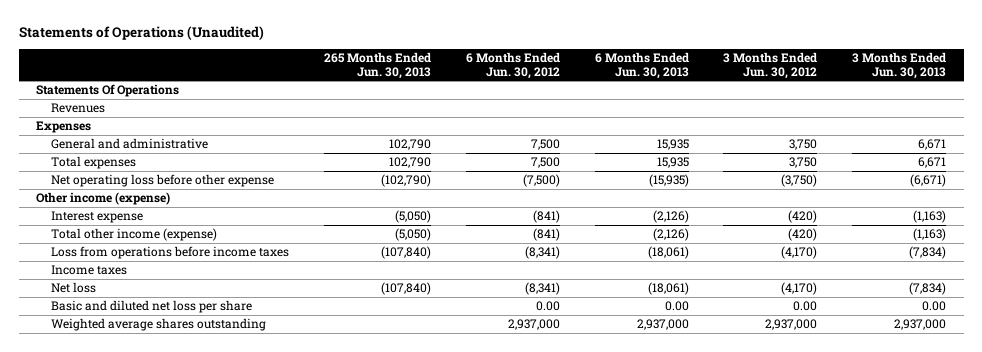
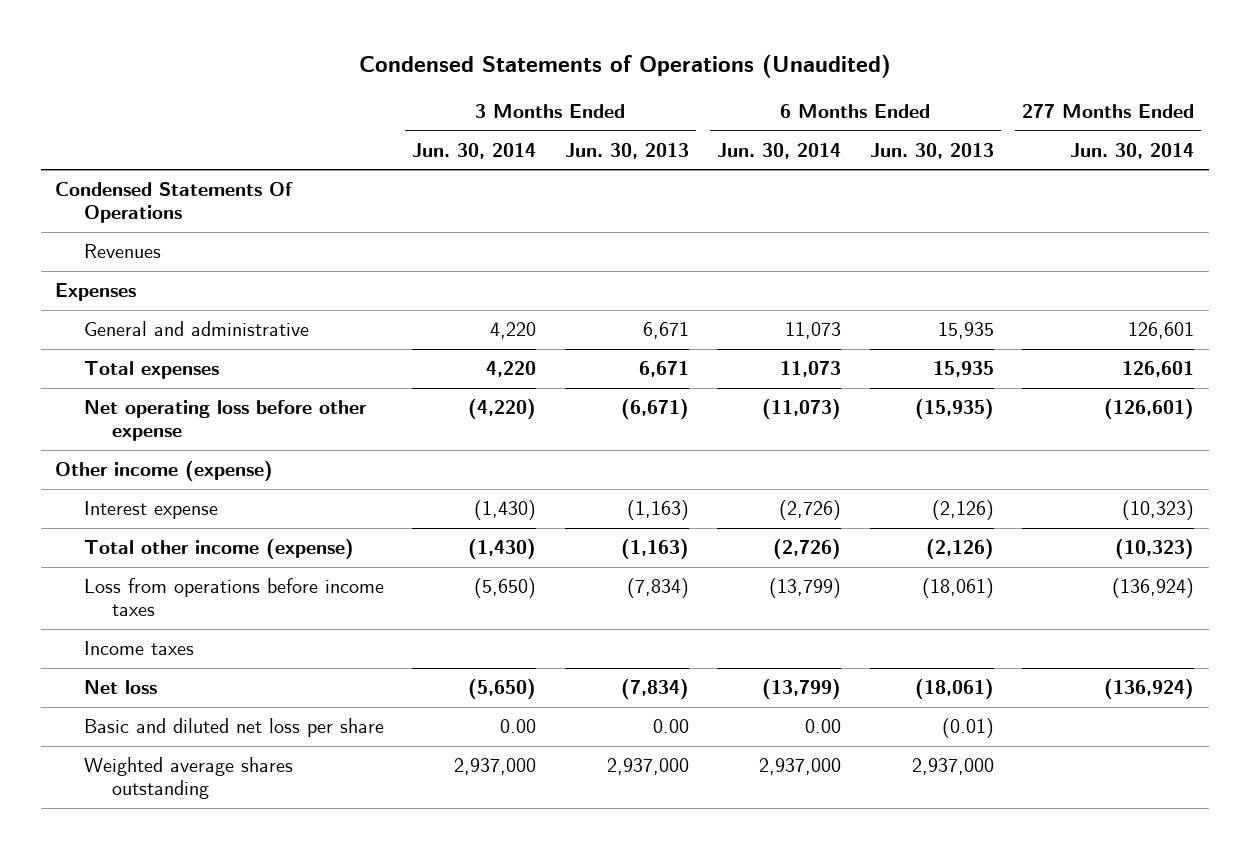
- Statements of Operations (Unaudited)
+ Condensed Statements of Operations (Unaudited)
- | 265 Months Ended Jun. 30, 2013 | 6 Months Ended Jun. 30, 2012 | 6 Months Ended Jun. 30, 2013 | 3 Months Ended Jun. 30, 2012 | 3 Months Ended Jun. 30, 2013
+ | 3 Months Ended Jun. 30, 2014 | 3 Months Ended Jun. 30, 2013 | 6 Months Ended Jun. 30, 2014 | 6 Months Ended Jun. 30, 2013 | 277 Months Ended Jun. 30, 2014
- Statements Of Operations
+ Condensed Statements Of Operations
- Basic and diluted net loss per share | | 0.00 | 0.00 | 0.00 | 0.00
+ Basic and diluted net loss per share | 0.00 | 0.00 | 0.00 | (0.01) |

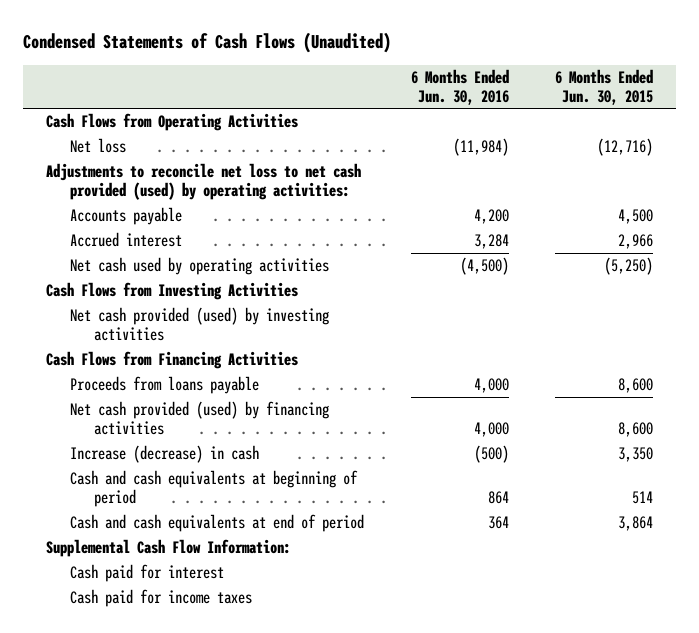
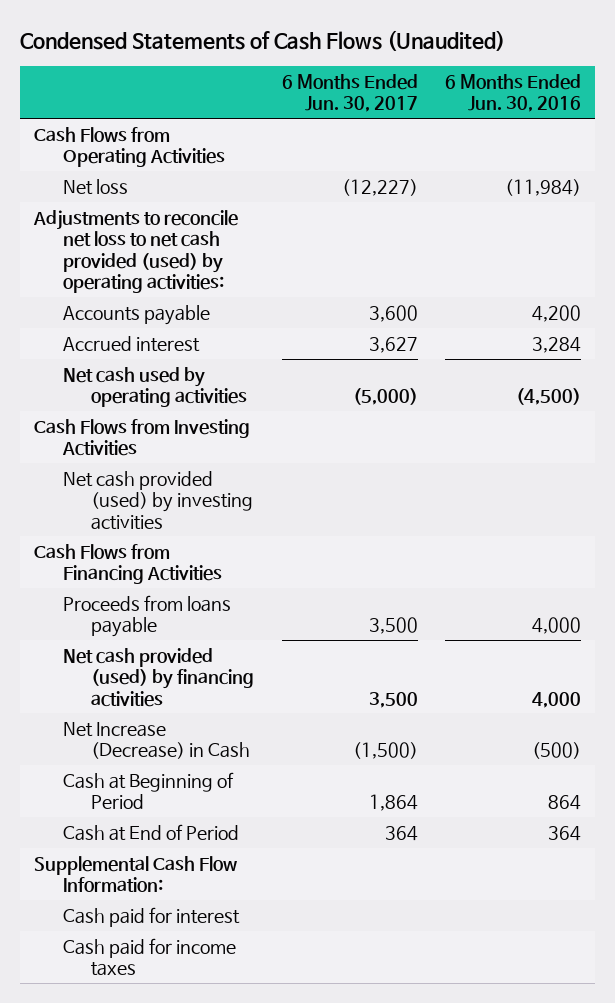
- | 6 Months Ended Jun. 30, 2016 | 6 Months Ended Jun. 30, 2015
+ | 6 Months Ended Jun. 30, 2017 | 6 Months Ended Jun. 30, 2016
- Increase (decrease) in cash | (500) | 3,350
- Cash and cash equivalents at beginning of period | 864 | 514
- Cash and cash equivalents at end of period | 364 | 3,864
+ Net Increase (Decrease) in Cash | (1,500) | (500)
+ Cash at Beginning of Period | 1,864 | 864
+ Cash at End of Period | 364 | 364

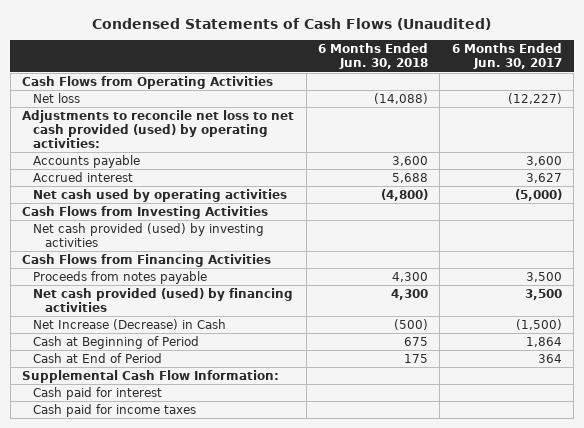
- | 6 Months Ended Jun. 30, 2017 | 6 Months Ended Jun. 30, 2016
+ | 6 Months Ended Jun. 30, 2018 | 6 Months Ended Jun. 30, 2017
- Proceeds from loans payable | 3,500 | 4,000
+ Proceeds from notes payable | 4,300 | 3,500

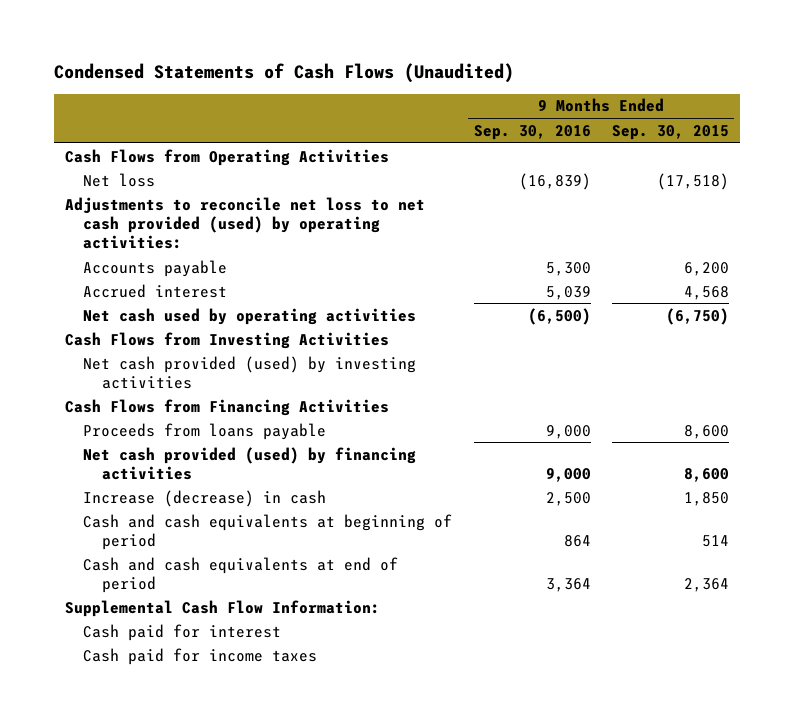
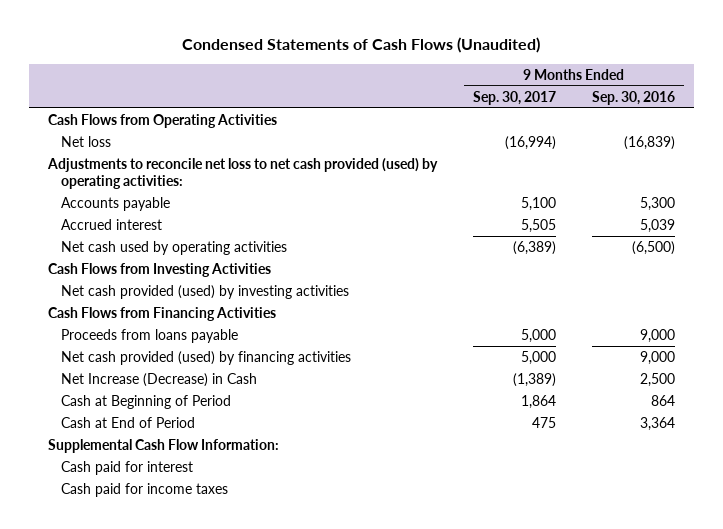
- | 9 Months Ended Sep. 30, 2016 | 9 Months Ended Sep. 30, 2015
+ | 9 Months Ended Sep. 30, 2017 | 9 Months Ended Sep. 30, 2016
- Increase (decrease) in cash | 2,500 | 1,850
- Cash and cash equivalents at beginning of period | 864 | 514
- Cash and cash equivalents at end of period | 3,364 | 2,364
+ Net Increase (Decrease) in Cash | (1,389) | 2,500
+ Cash at Beginning of Period | 1,864 | 864
+ Cash at End of Period | 475 | 3,364

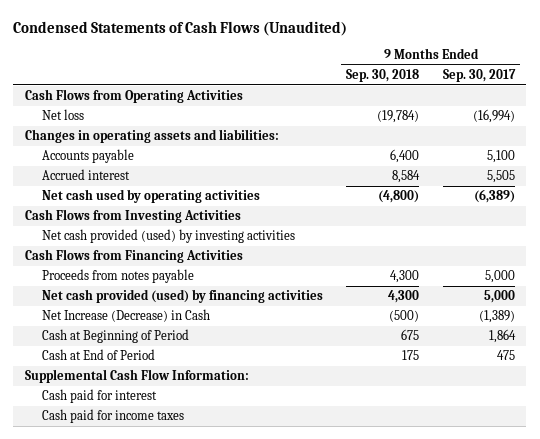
- | 9 Months Ended Sep. 30, 2017 | 9 Months Ended Sep. 30, 2016
+ | 9 Months Ended Sep. 30, 2018 | 9 Months Ended Sep. 30, 2017
- Adjustments to reconcile net loss to net cash provided (used) by operating activities:
+ Changes in operating assets and liabilities:
- Proceeds from loans payable | 5,000 | 9,000
+ Proceeds from notes payable | 4,300 | 5,000

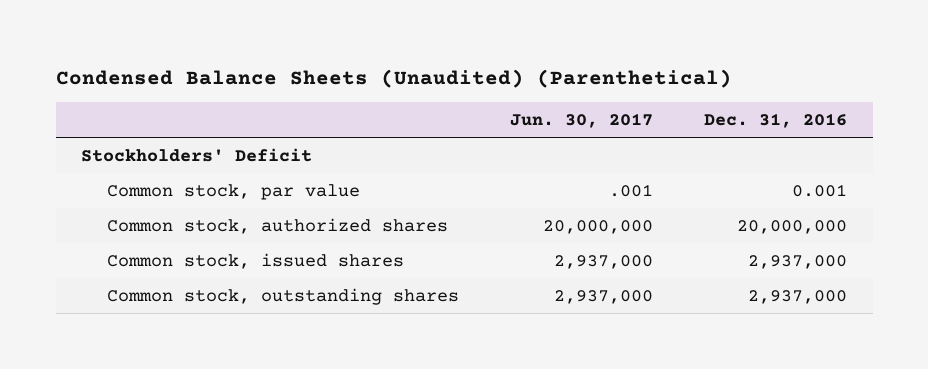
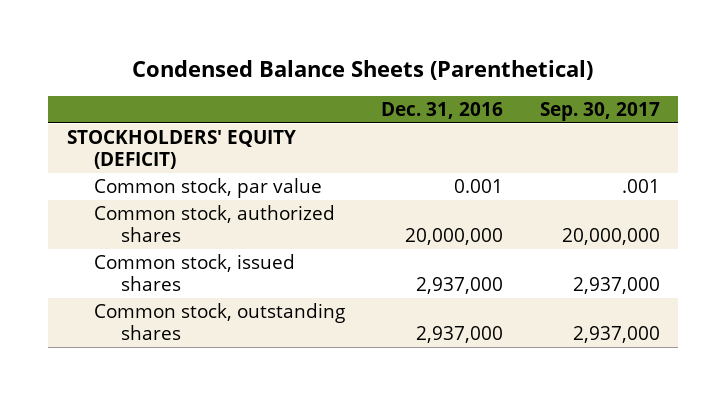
- Condensed Balance Sheets (Unaudited) (Parenthetical)
+ Condensed Balance Sheets (Parenthetical)
- | Jun. 30, 2017 | Dec. 31, 2016
+ | Dec. 31, 2016 | Sep. 30, 2017
- Stockholders' Deficit
+ STOCKHOLDERS' EQUITY (DEFICIT)

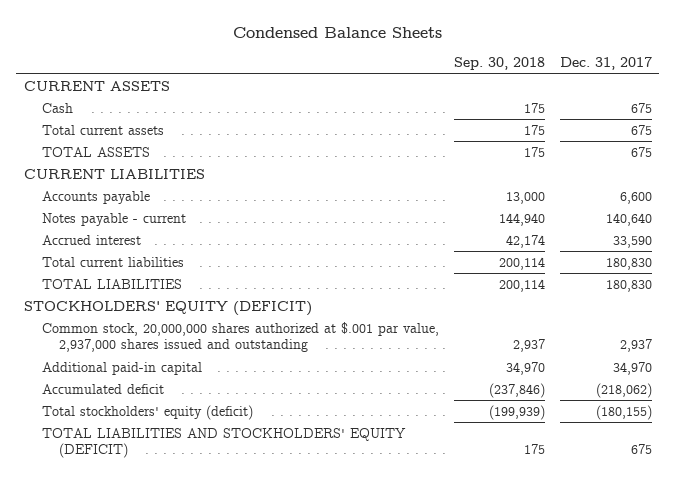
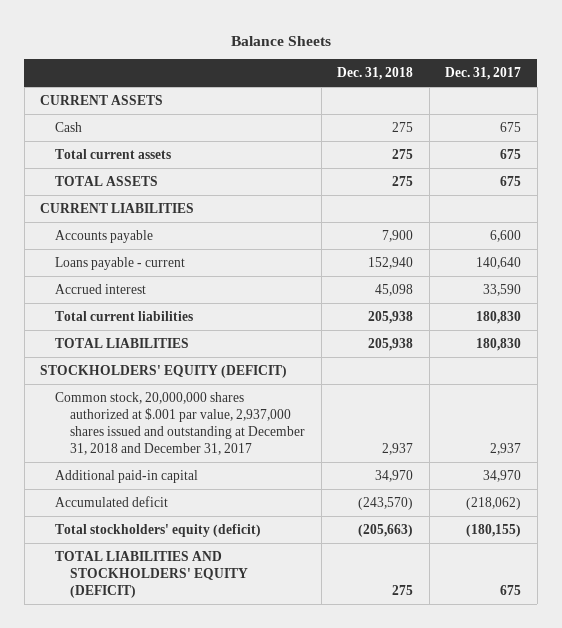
- Condensed Balance Sheets
+ Balance Sheets
- | Sep. 30, 2018 | Dec. 31, 2017
+ | Dec. 31, 2018 | Dec. 31, 2017
- Notes payable - current | 144,940 | 140,640
+ Loans payable - current | 152,940 | 140,640
- Common stock, 20,000,000 shares authorized at $.001 par value, 2,937,000 shares issued and outstanding | 2,937 | 2,937
+ Common stock, 20,000,000 shares authorized at $.001 par value, 2,937,000 shares issued and outstanding at December 31, 2018 and December 31, 2017 | 2,937 | 2,937

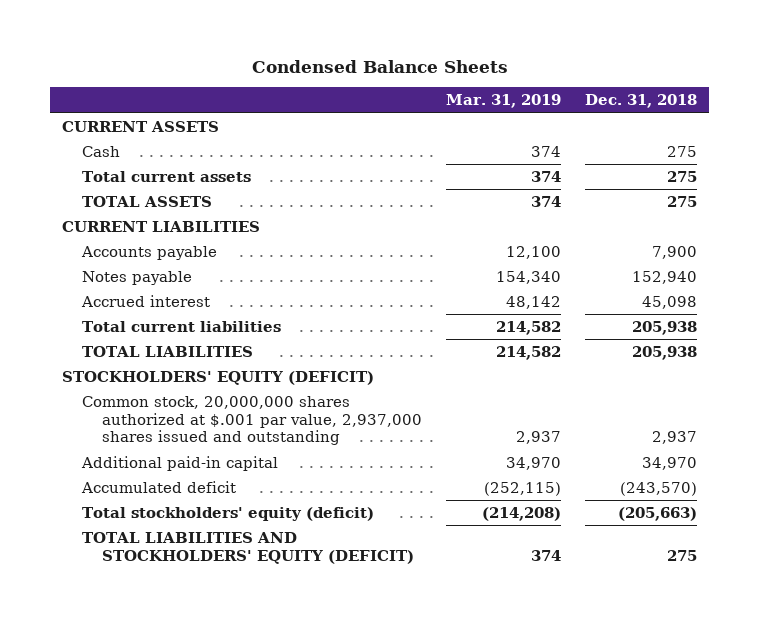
- Balance Sheets
+ Condensed Balance Sheets
- | Dec. 31, 2018 | Dec. 31, 2017
+ | Mar. 31, 2019 | Dec. 31, 2018
- Loans payable - current | 152,940 | 140,640
+ Notes payable | 154,340 | 152,940
- Common stock, 20,000,000 shares authorized at $.001 par value, 2,937,000 shares issued and outstanding at December 31, 2018 and December 31, 2017 | 2,937 | 2,937
+ Common stock, 20,000,000 shares authorized at $.001 par value, 2,937,000 shares issued and outstanding | 2,937 | 2,937

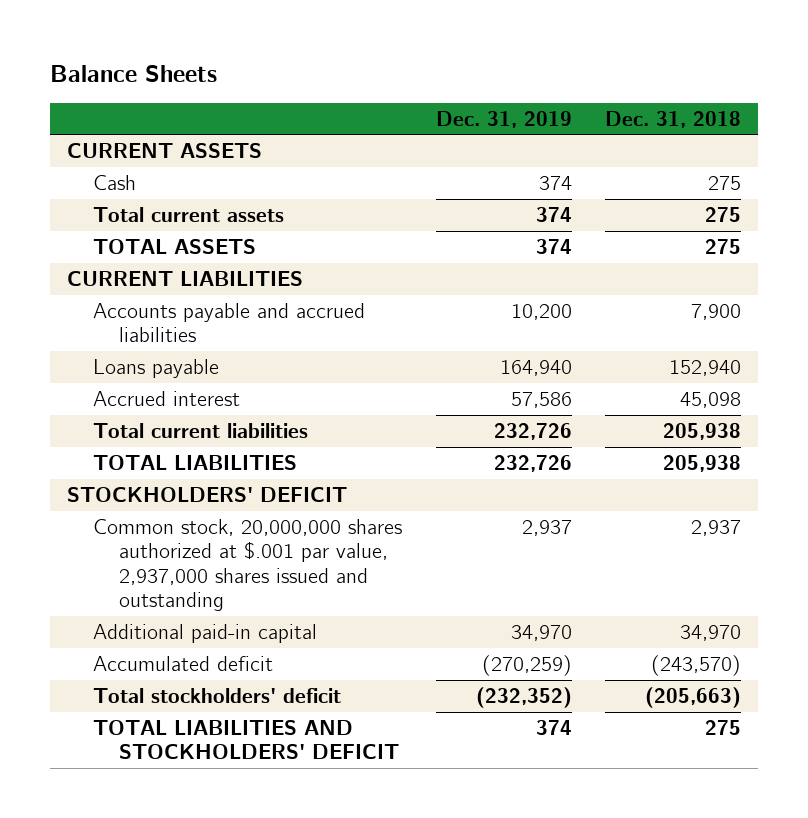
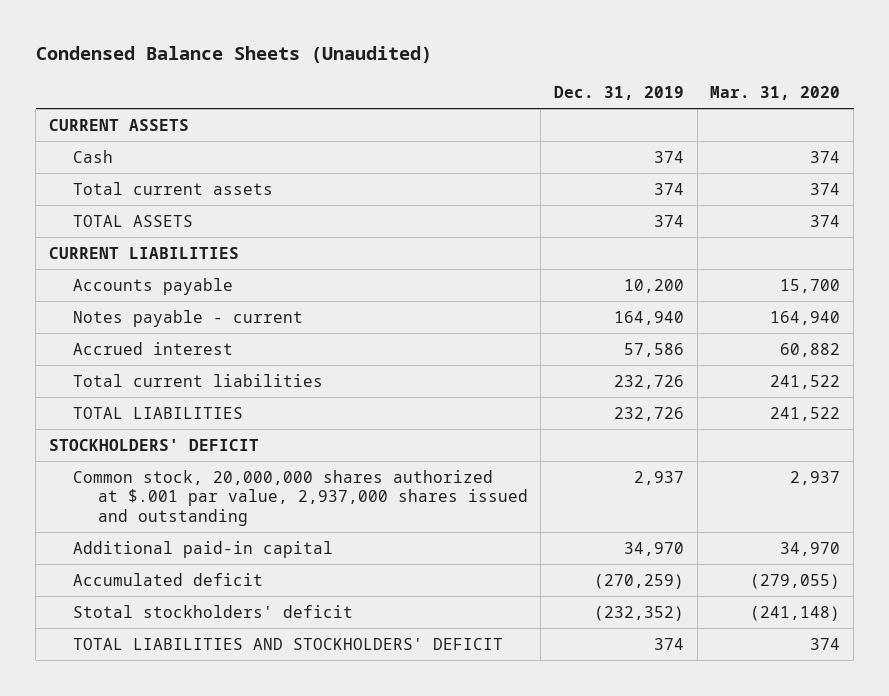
- Balance Sheets
+ Condensed Balance Sheets (Unaudited)
- | Dec. 31, 2019 | Dec. 31, 2018
+ | Dec. 31, 2019 | Mar. 31, 2020
- Accounts payable and accrued liabilities | 10,200 | 7,900
- Loans payable | 164,940 | 152,940
+ Accounts payable | 10,200 | 15,700
+ Notes payable - current | 164,940 | 164,940
- Total stockholders' deficit | (232,352) | (205,663)
+ Stotal stockholders' deficit | (232,352) | (241,148)

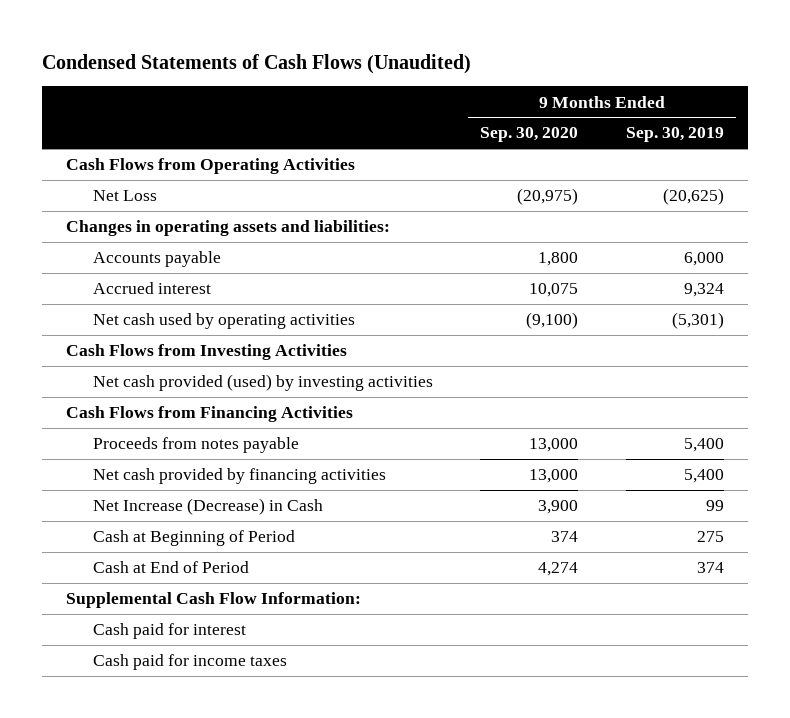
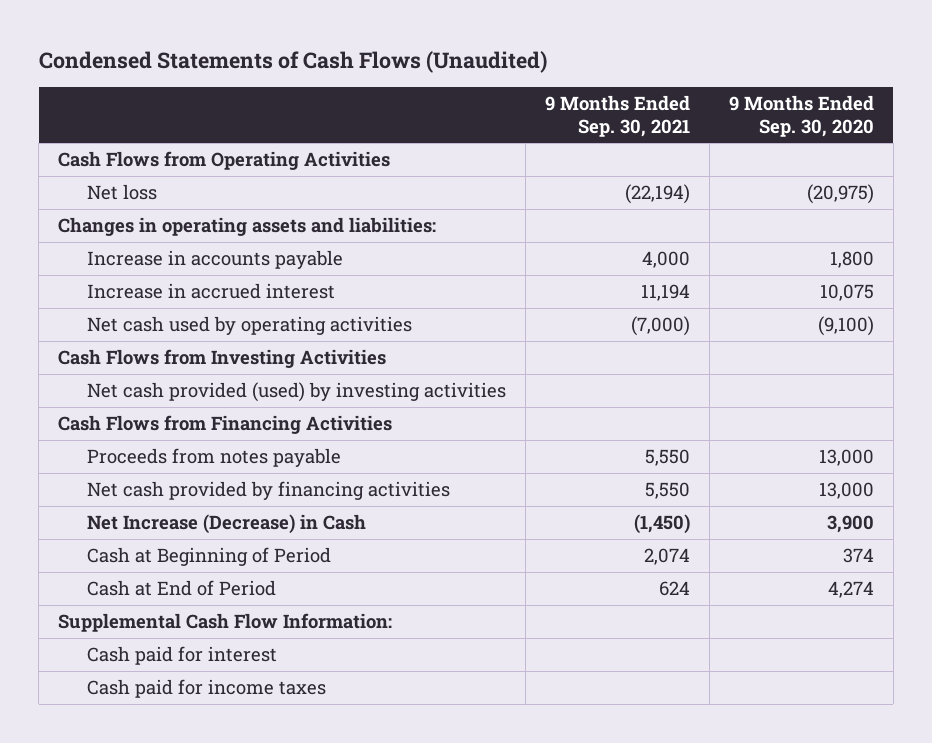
- | 9 Months Ended Sep. 30, 2020 | 9 Months Ended Sep. 30, 2019
+ | 9 Months Ended Sep. 30, 2021 | 9 Months Ended Sep. 30, 2020
- Net Loss | (20,975) | (20,625)
+ Net loss | (22,194) | (20,975)
- Accounts payable | 1,800 | 6,000
- Accrued interest | 10,075 | 9,324
+ Increase in accounts payable | 4,000 | 1,800
+ Increase in accrued interest | 11,194 | 10,075

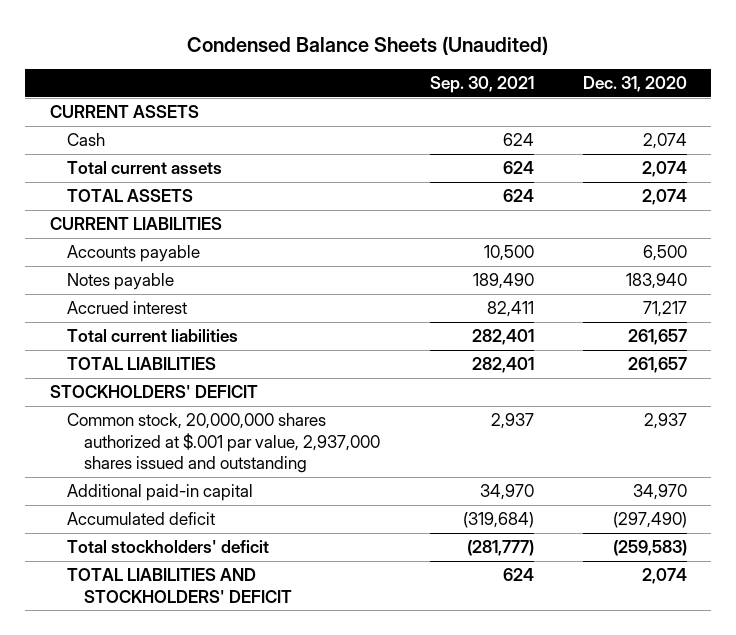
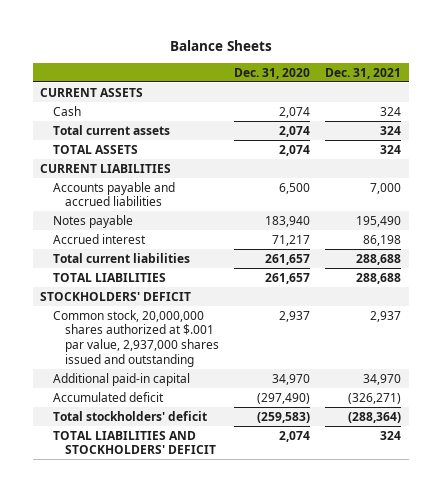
- Condensed Balance Sheets (Unaudited)
+ Balance Sheets
- | Sep. 30, 2021 | Dec. 31, 2020
+ | Dec. 31, 2020 | Dec. 31, 2021
- Accounts payable | 10,500 | 6,500
+ Accounts payable and accrued liabilities | 6,500 | 7,000

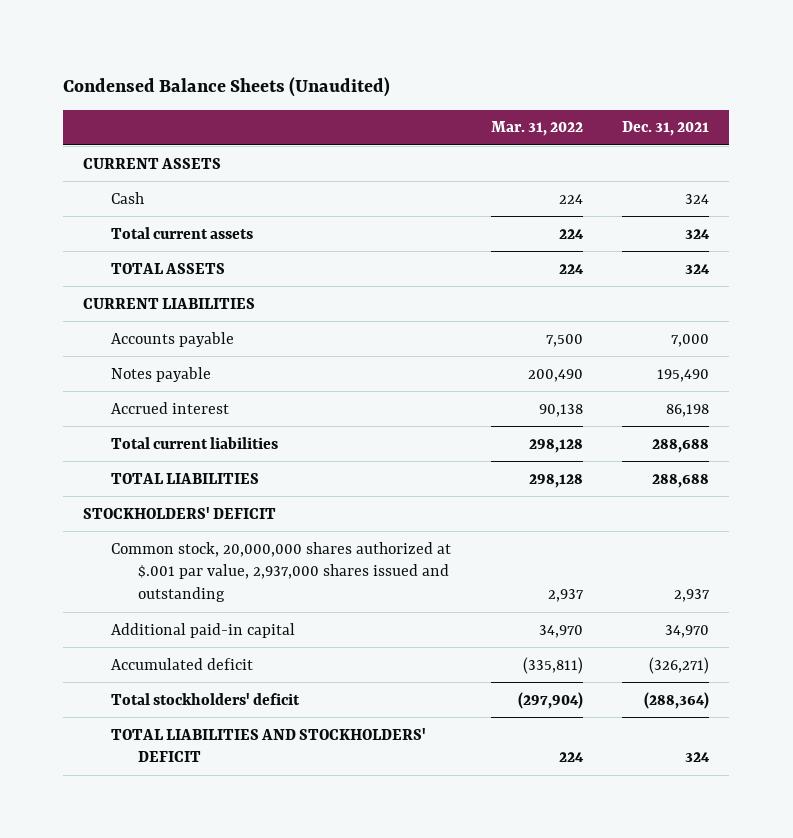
- Balance Sheets
+ Condensed Balance Sheets (Unaudited)
- | Dec. 31, 2020 | Dec. 31, 2021
+ | Mar. 31, 2022 | Dec. 31, 2021
- Accounts payable and accrued liabilities | 6,500 | 7,000
+ Accounts payable | 7,500 | 7,000

